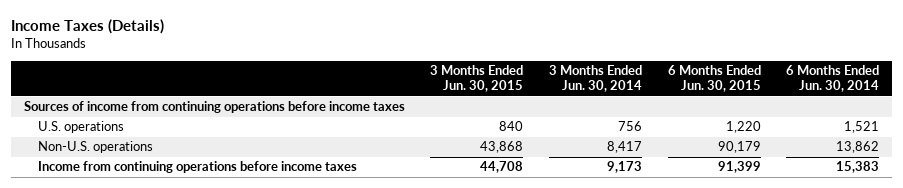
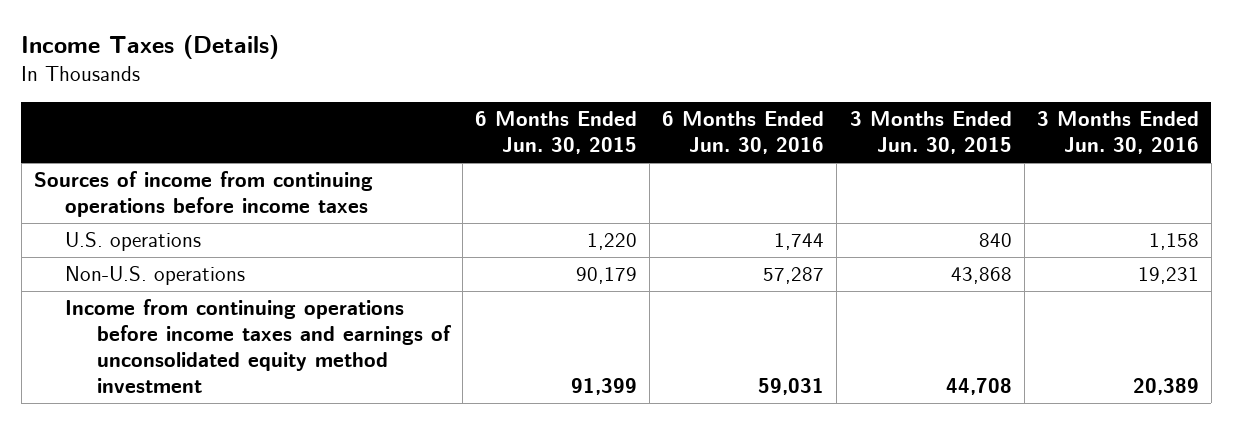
- | 3 Months Ended Jun. 30, 2015 | 3 Months Ended Jun. 30, 2014 | 6 Months Ended Jun. 30, 2015 | 6 Months Ended Jun. 30, 2014
+ | 6 Months Ended Jun. 30, 2015 | 6 Months Ended Jun. 30, 2016 | 3 Months Ended Jun. 30, 2015 | 3 Months Ended Jun. 30, 2016
- Income from continuing operations before income taxes | 44,708 | 9,173 | 91,399 | 15,383
+ Income from continuing operations before income taxes and earnings of unconsolidated equity method investment | 91,399 | 59,031 | 44,708 | 20,389

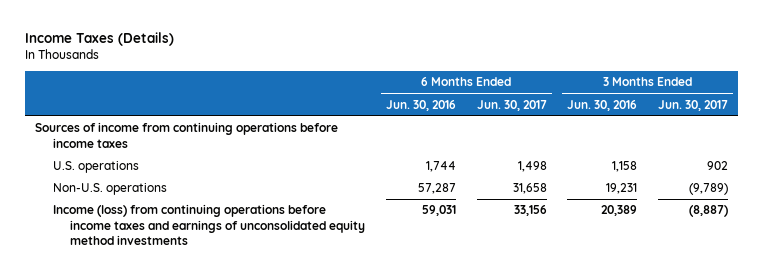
- | 6 Months Ended Jun. 30, 2015 | 6 Months Ended Jun. 30, 2016 | 3 Months Ended Jun. 30, 2015 | 3 Months Ended Jun. 30, 2016
+ | 6 Months Ended Jun. 30, 2016 | 6 Months Ended Jun. 30, 2017 | 3 Months Ended Jun. 30, 2016 | 3 Months Ended Jun. 30, 2017
- Income from continuing operations before income taxes and earnings of unconsolidated equity method investment | 91,399 | 59,031 | 44,708 | 20,389
+ Income (loss) from continuing operations before income taxes and earnings of unconsolidated equity method investments | 59,031 | 33,156 | 20,389 | (8,887)

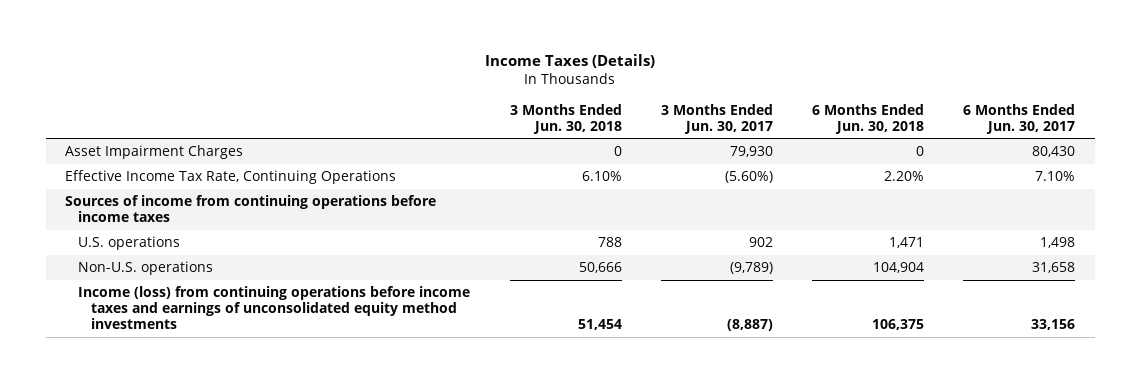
- | 6 Months Ended Jun. 30, 2016 | 6 Months Ended Jun. 30, 2017 | 3 Months Ended Jun. 30, 2016 | 3 Months Ended Jun. 30, 2017
+ | 3 Months Ended Jun. 30, 2018 | 3 Months Ended Jun. 30, 2017 | 6 Months Ended Jun. 30, 2018 | 6 Months Ended Jun. 30, 2017
+ Asset Impairment Charges | 0 | 79,930 | 0 | 80,430
+ Effective Income Tax Rate, Continuing Operations | 6.10% | (5.60%) | 2.20% | 7.10%

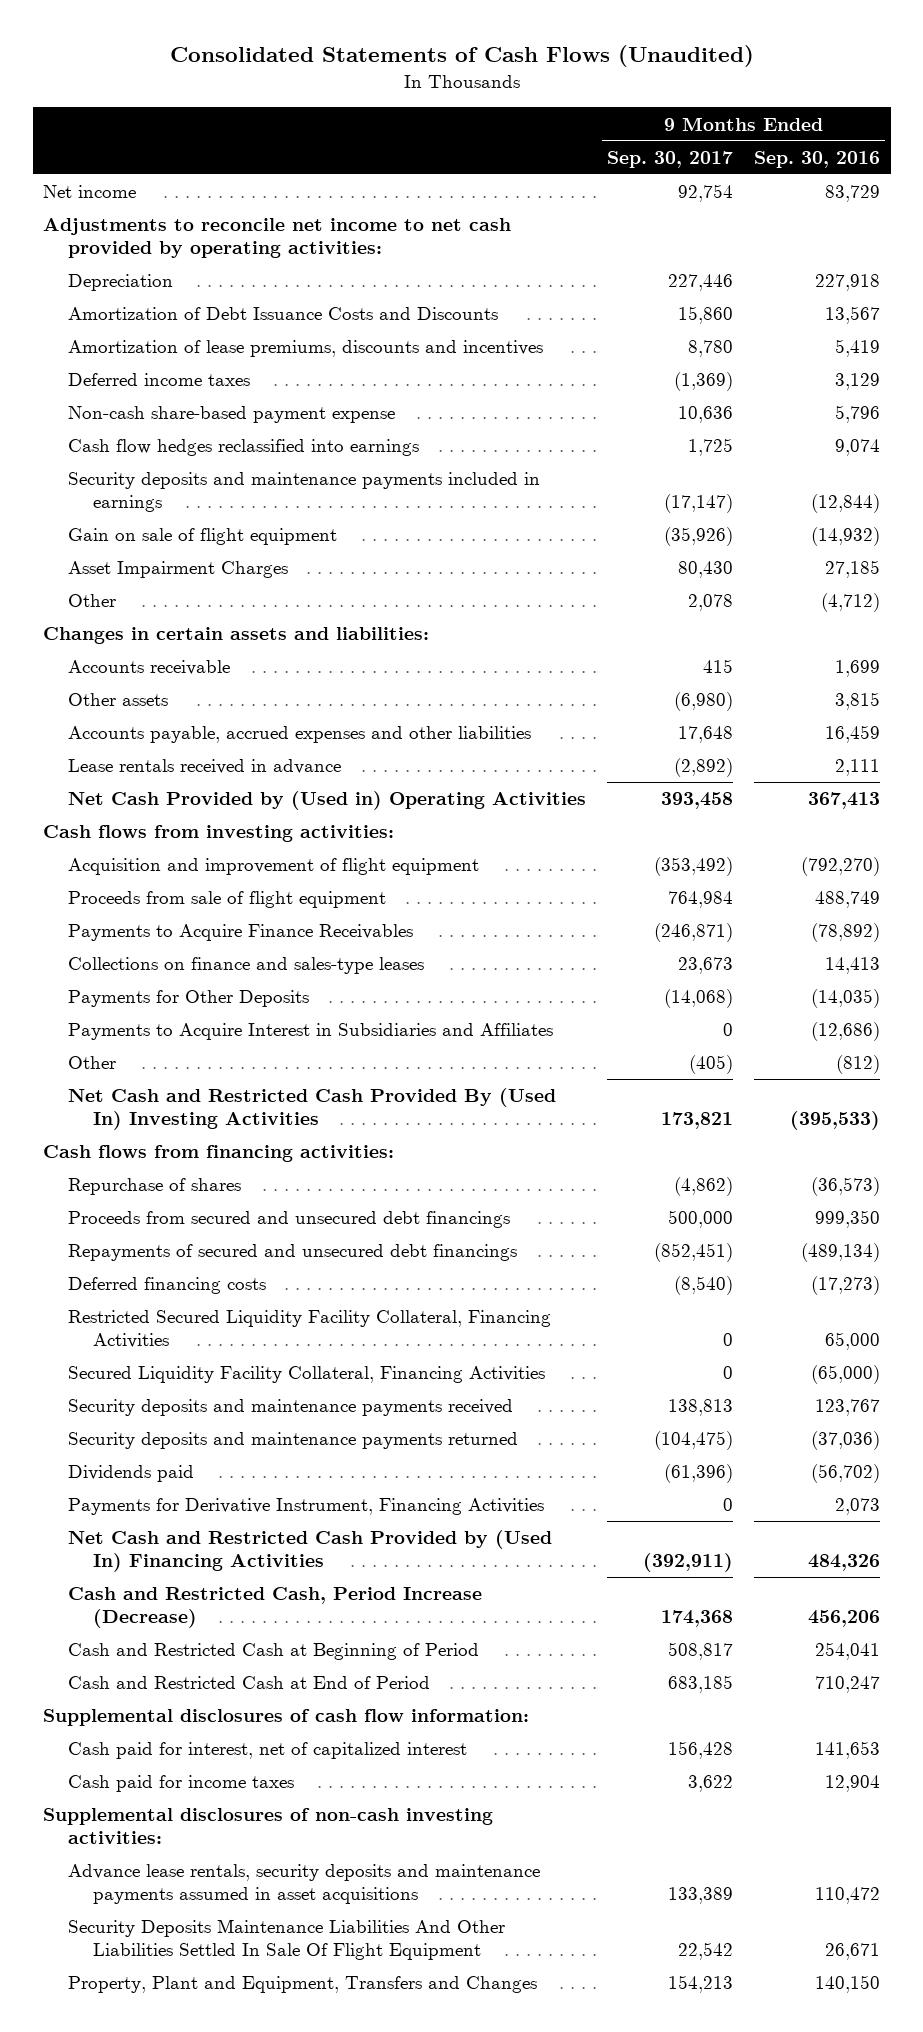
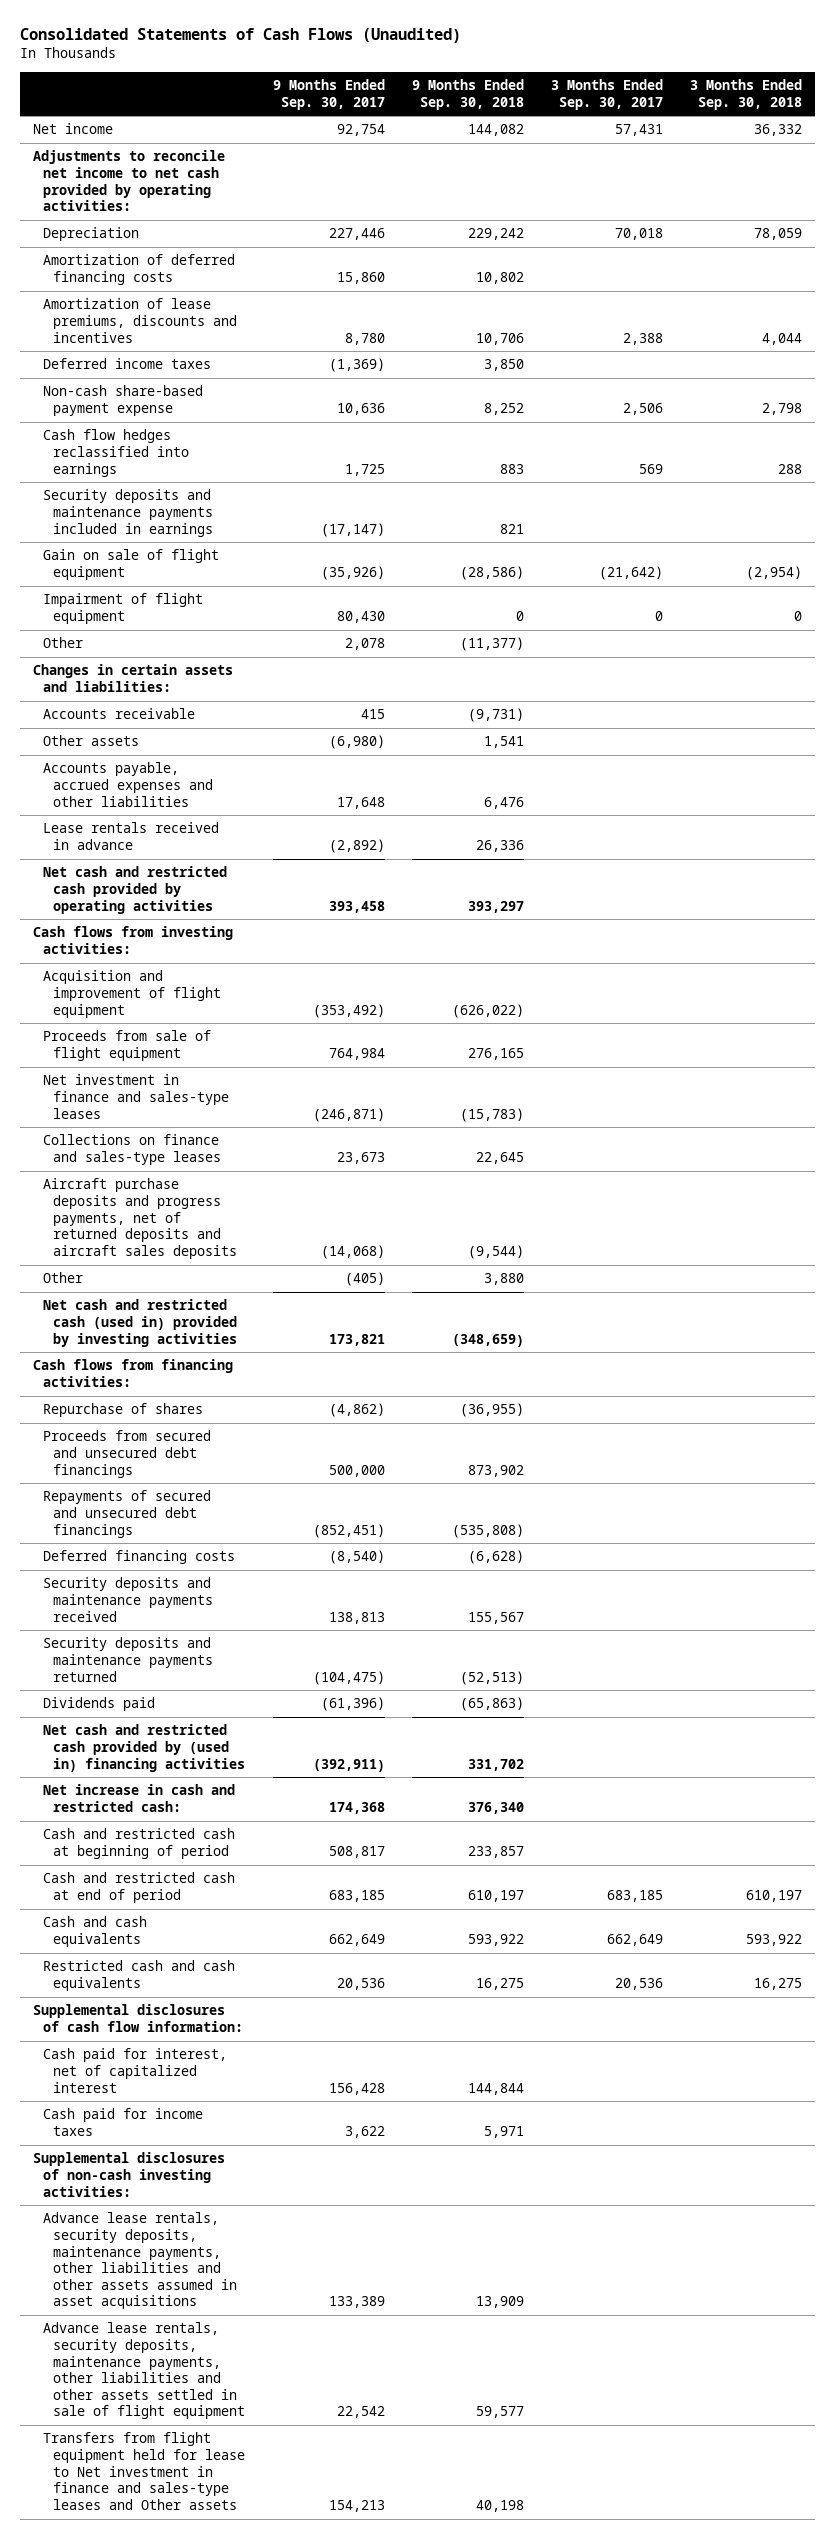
- | 9 Months Ended Sep. 30, 2017 | 9 Months Ended Sep. 30, 2016
+ | 9 Months Ended Sep. 30, 2017 | 9 Months Ended Sep. 30, 2018 | 3 Months Ended Sep. 30, 2017 | 3 Months Ended Sep. 30, 2018
- Amortization of Debt Issuance Costs and Discounts | 15,860 | 13,567
+ Amortization of deferred financing costs | 15,860 | 10,802 | |
- Asset Impairment Charges | 80,430 | 27,185
+ Impairment of flight equipment | 80,430 | 0 | 0 | 0
- Net Cash Provided by (Used in) Operating Activities | 393,458 | 367,413
+ Net cash and restricted cash provided by operating activities | 393,458 | 393,297 | |
- Payments to Acquire Finance Receivables | (246,871) | (78,892)
+ Net investment in finance and sales-type leases | (246,871) | (15,783) | |
- Payments for Other Deposits | (14,068) | (14,035)
- Payments to Acquire Interest in Subsidiaries and Affiliates | 0 | (12,686)
+ Aircraft purchase deposits and progress payments, net of returned deposits and aircraft sales deposits | (14,068) | (9,544) | |
- Net Cash and Restricted Cash Provided By (Used In) Investing Activities | 173,821 | (395,533)
+ Net cash and restricted cash (used in) provided by investing activities | 173,821 | (348,659) | |
- Restricted Secured Liquidity Facility Collateral, Financing Activities | 0 | 65,000
- Secured Liquidity Facility Collateral, Financing Activities | 0 | (65,000)
- Payments for Derivative Instrument, Financing Activities | 0 | 2,073
- Net Cash and Restricted Cash Provided by (Used In) Financing Activities | (392,911) | 484,326
- Cash and Restricted Cash, Period Increase (Decrease) | 174,368 | 456,206
- Cash and Restricted Cash at Beginning of Period | 508,817 | 254,041
- Cash and Restricted Cash at End of Period | 683,185 | 710,247
+ Net cash and restricted cash provided by (used in) financing activities | (392,911) | 331,702 | |
+ Net increase in cash and restricted cash: | 174,368 | 376,340 | |
+ Cash and restricted cash at beginning of period | 508,817 | 233,857 | |
+ Cash and restricted cash at end of period | 683,185 | 610,197 | 683,185 | 610,197
+ Cash and cash equivalents | 662,649 | 593,922 | 662,649 | 593,922
+ Restricted cash and cash equivalents | 20,536 | 16,275 | 20,536 | 16,275
- Advance lease rentals, security deposits and maintenance payments assumed in asset acquisitions | 133,389 | 110,472
- Security Deposits Maintenance Liabilities And Other Liabilities Settled In Sale Of Flight Equipment | 22,542 | 26,671
- Property, Plant and Equipment, Transfers and Changes | 154,213 | 140,150
+ Advance lease rentals, security deposits, maintenance payments, other liabilities and other assets assumed in asset acquisitions | 133,389 | 13,909 | |
+ Advance lease rentals, security deposits, maintenance payments, other liabilities and other assets settled in sale of flight equipment | 22,542 | 59,577 | |
+ Transfers from flight equipment held for lease to Net investment in finance and sales-type leases and Other assets | 154,213 | 40,198 | |

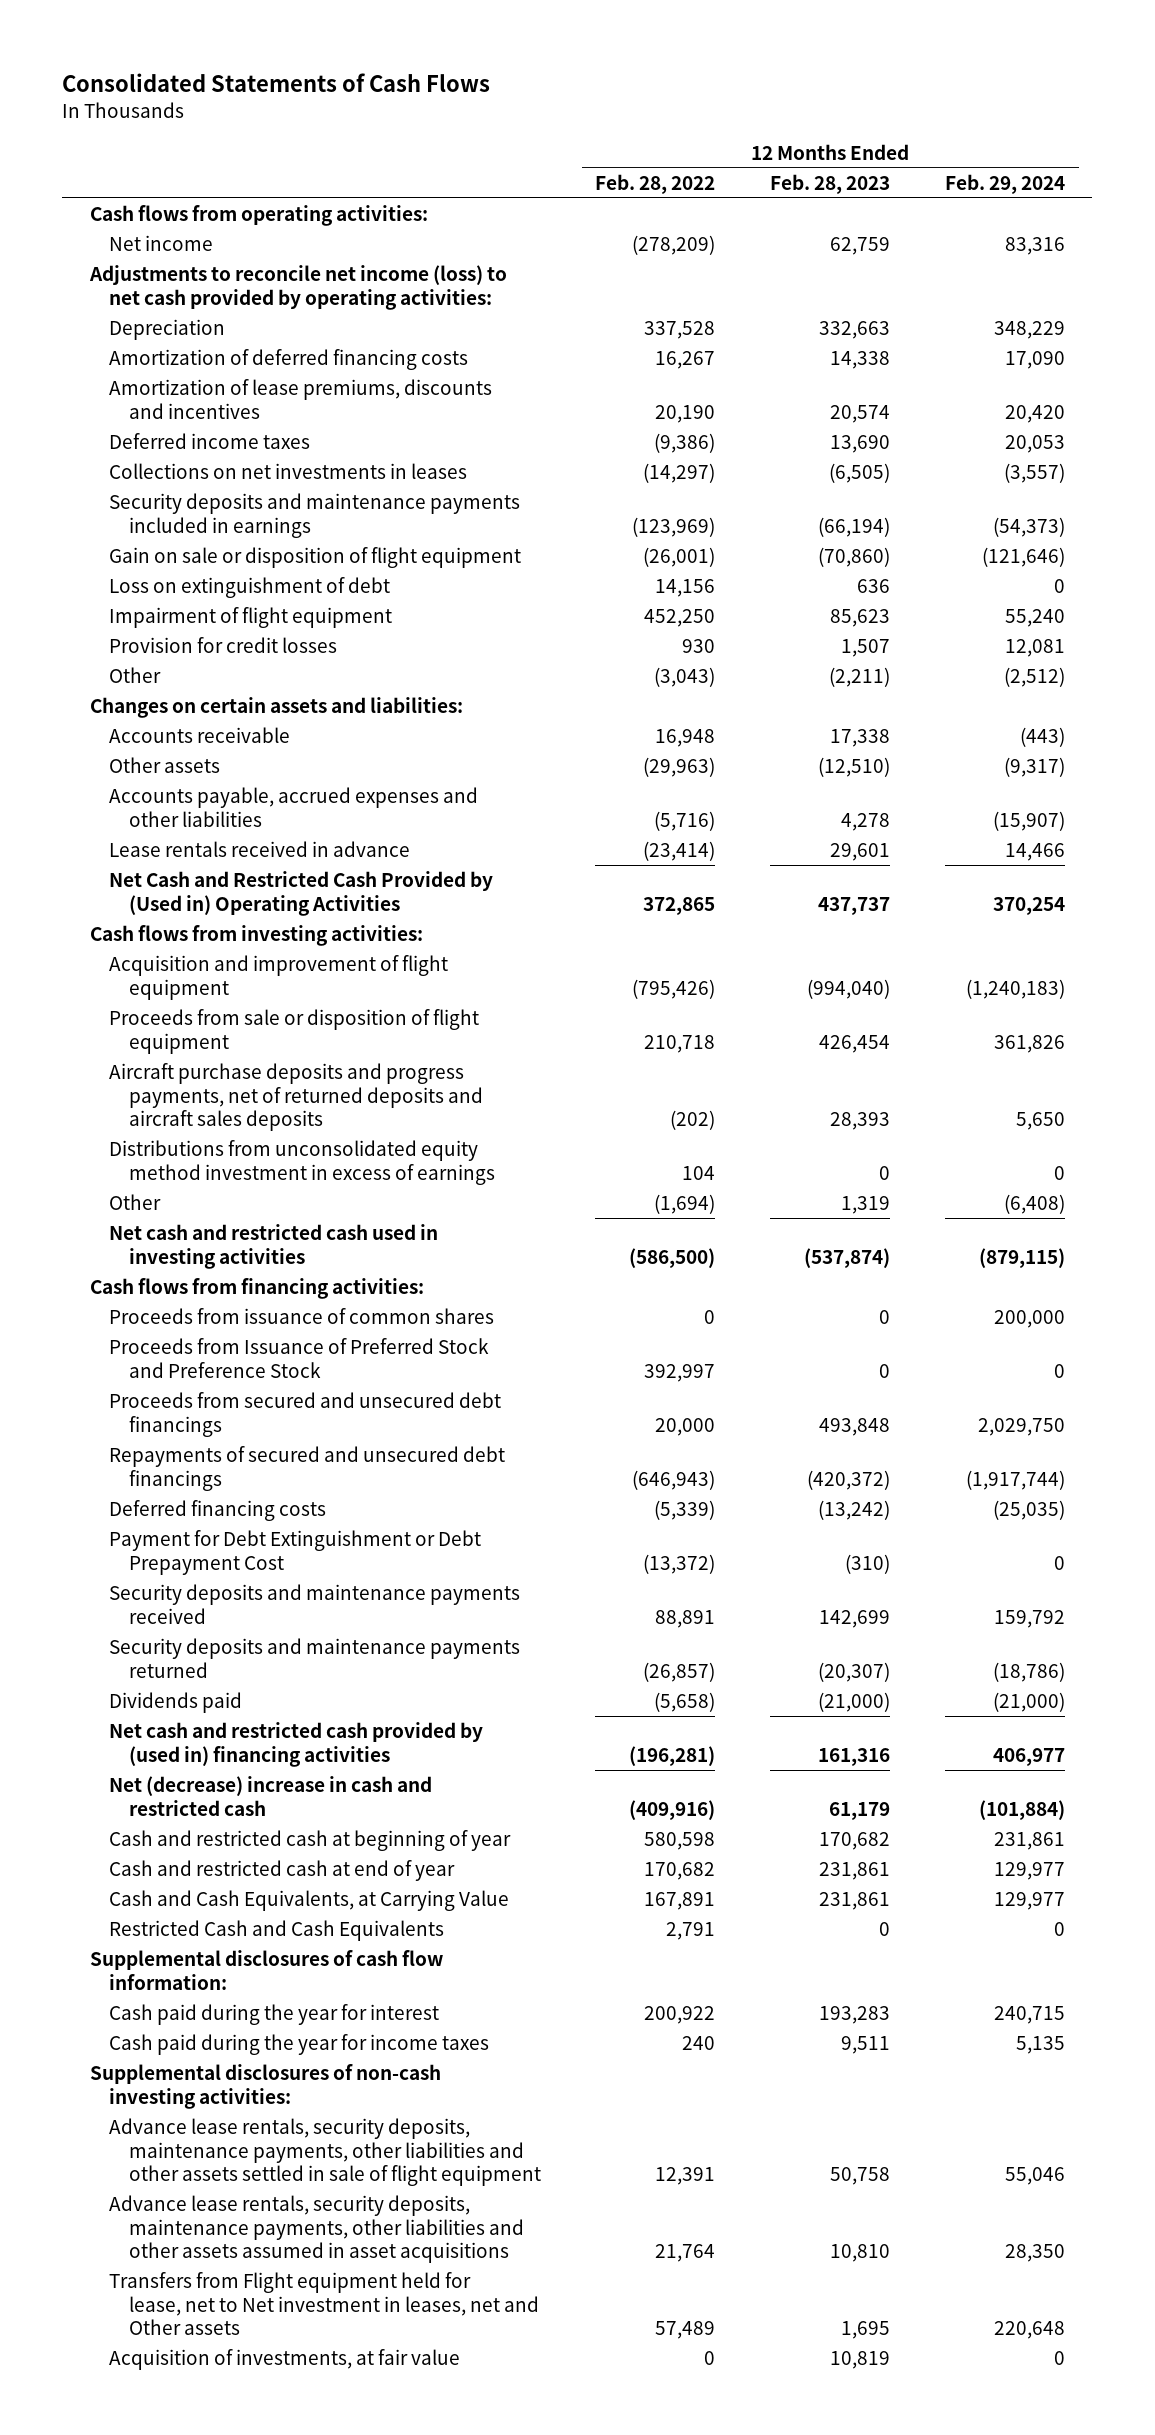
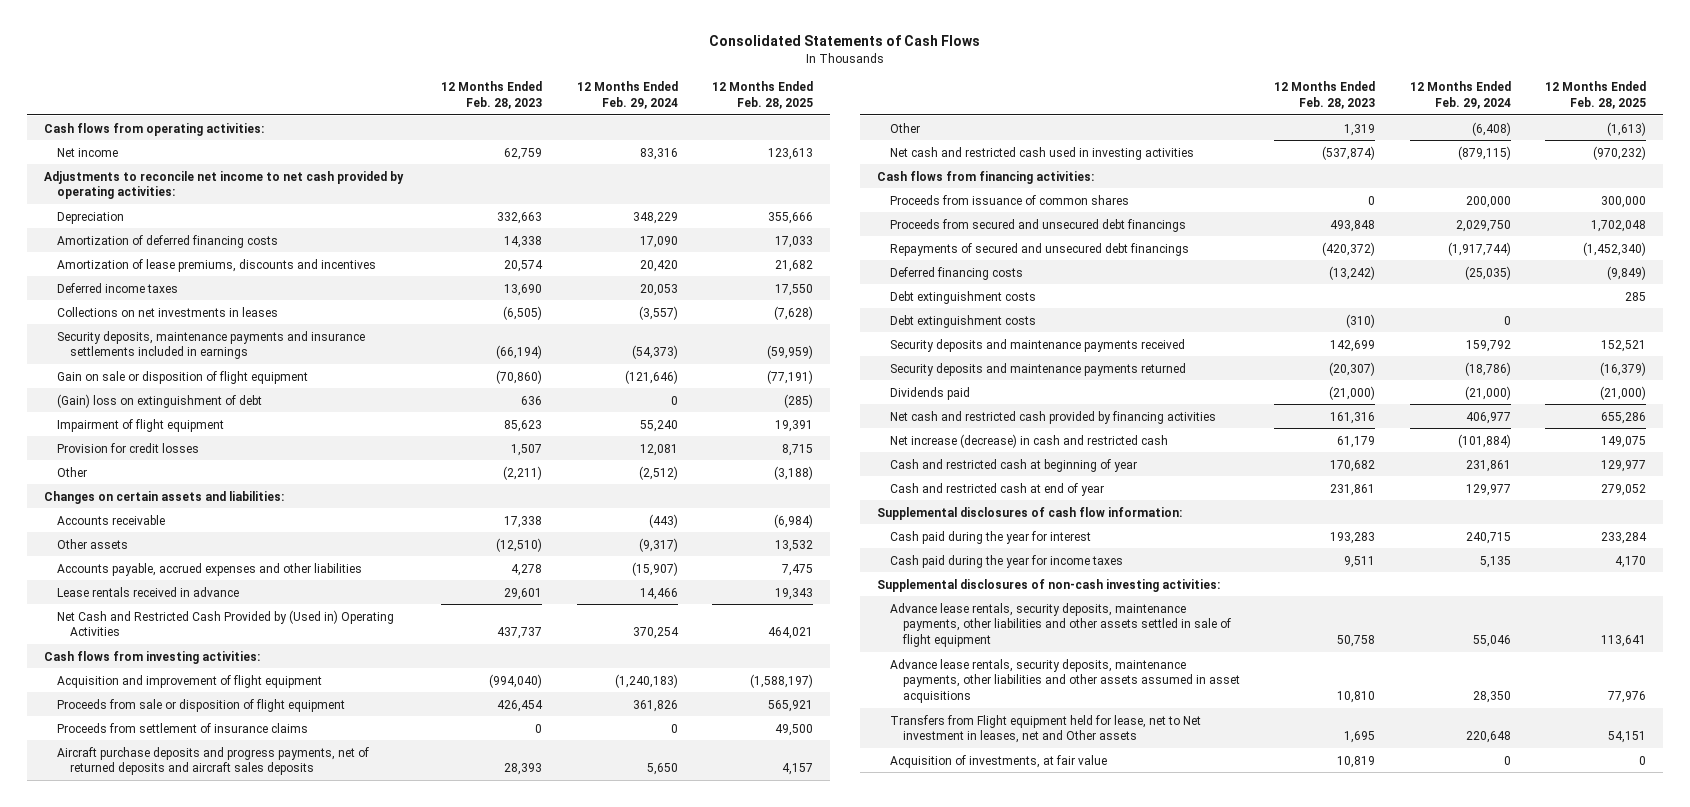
- | 12 Months Ended Feb. 28, 2022 | 12 Months Ended Feb. 28, 2023 | 12 Months Ended Feb. 29, 2024
+ | 12 Months Ended Feb. 28, 2023 | 12 Months Ended Feb. 29, 2024 | 12 Months Ended Feb. 28, 2025
- Adjustments to reconcile net income (loss) to net cash provided by operating activities:
+ Adjustments to reconcile net income to net cash provided by operating activities:
- Security deposits and maintenance payments included in earnings | (123,969) | (66,194) | (54,373)
+ Security deposits, maintenance payments and insurance settlements included in earnings | (66,194) | (54,373) | (59,959)
- Loss on extinguishment of debt | 14,156 | 636 | 0
+ (Gain) loss on extinguishment of debt | 636 | 0 | (285)
+ Proceeds from settlement of insurance claims | 0 | 0 | 49,500
- Distributions from unconsolidated equity method investment in excess of earnings | 104 | 0 | 0
- Proceeds from Issuance of Preferred Stock and Preference Stock | 392,997 | 0 | 0
- Payment for Debt Extinguishment or Debt Prepayment Cost | (13,372) | (310) | 0
+ Debt extinguishment costs | | | 285
+ Debt extinguishment costs | (310) | 0 |
- Net cash and restricted cash provided by (used in) financing activities | (196,281) | 161,316 | 406,977
- Net (decrease) increase in cash and restricted cash | (409,916) | 61,179 | (101,884)
+ Net cash and restricted cash provided by financing activities | 161,316 | 406,977 | 655,286
+ Net increase (decrease) in cash and restricted cash | 61,179 | (101,884) | 149,075
- Cash and Cash Equivalents, at Carrying Value | 167,891 | 231,861 | 129,977
- Restricted Cash and Cash Equivalents | 2,791 | 0 | 0

